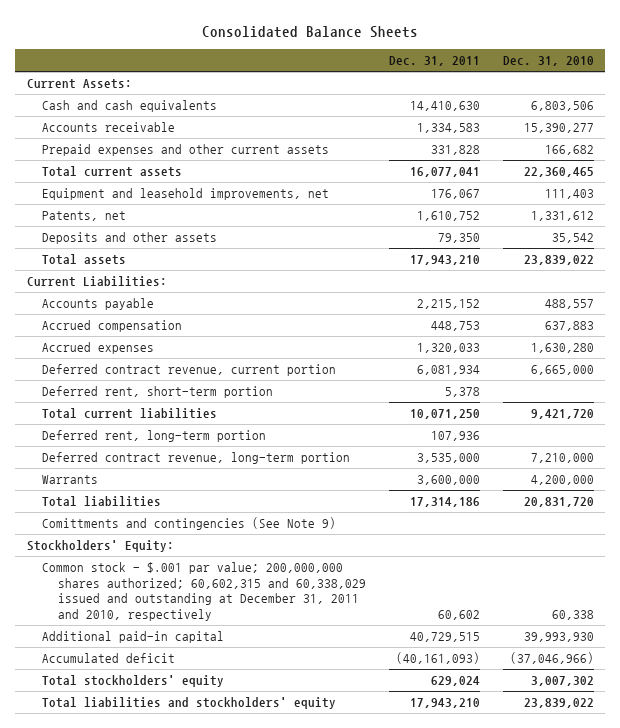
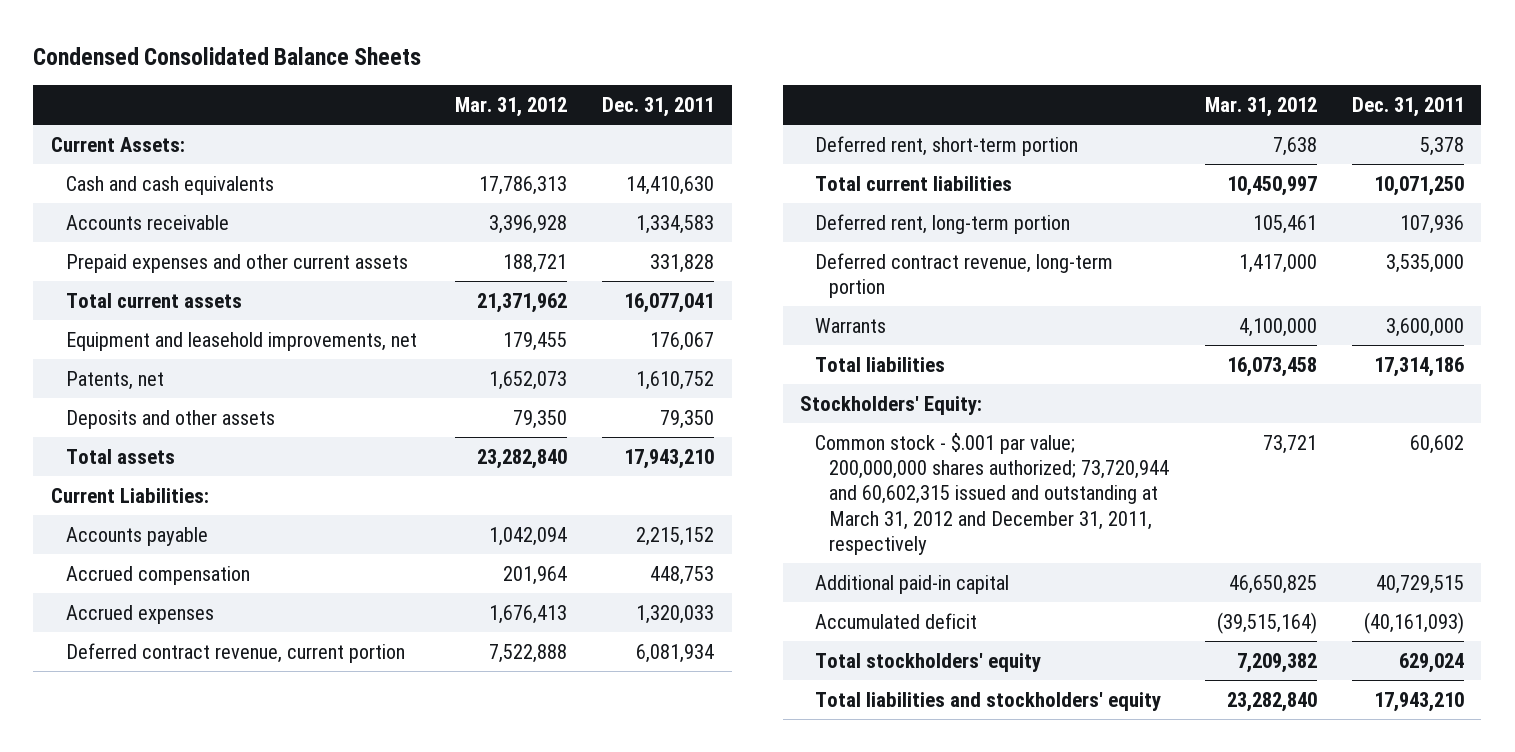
- Consolidated Balance Sheets
+ Condensed Consolidated Balance Sheets
- | Dec. 31, 2011 | Dec. 31, 2010
+ | Mar. 31, 2012 | Dec. 31, 2011
- Comittments and contingencies (See Note 9)
- Common stock - $.001 par value; 200,000,000 shares authorized; 60,602,315 and 60,338,029 issued and outstanding at December 31, 2011 and 2010, respectively | 60,602 | 60,338
+ Common stock - $.001 par value; 200,000,000 shares authorized; 73,720,944 and 60,602,315 issued and outstanding at March 31, 2012 and December 31, 2011, respectively | 73,721 | 60,602

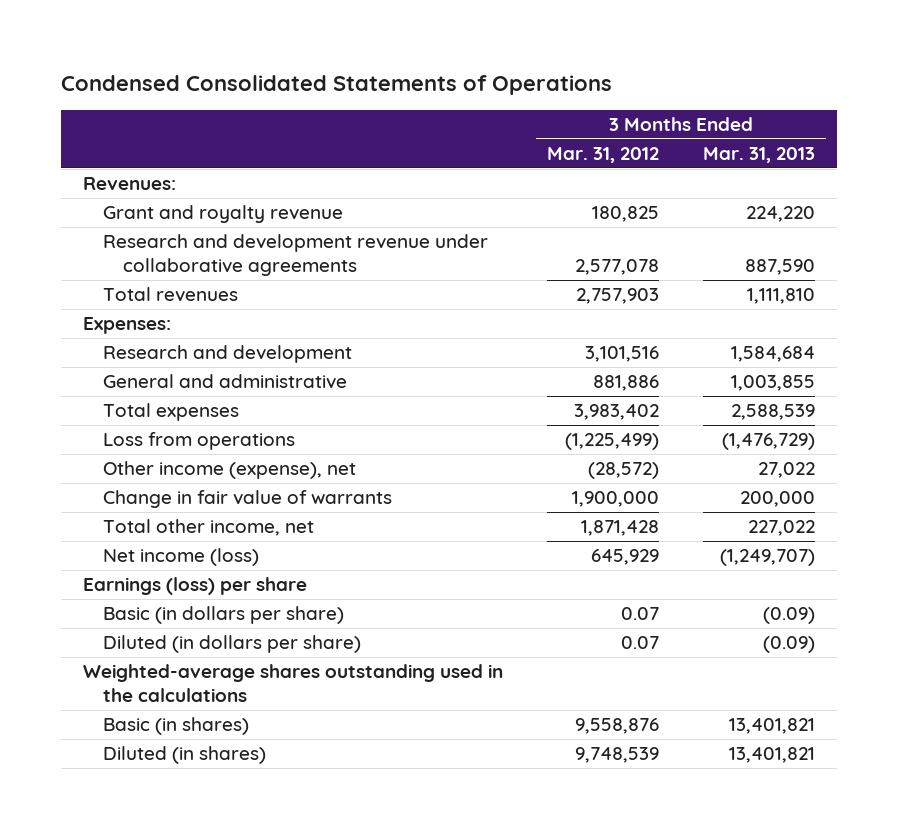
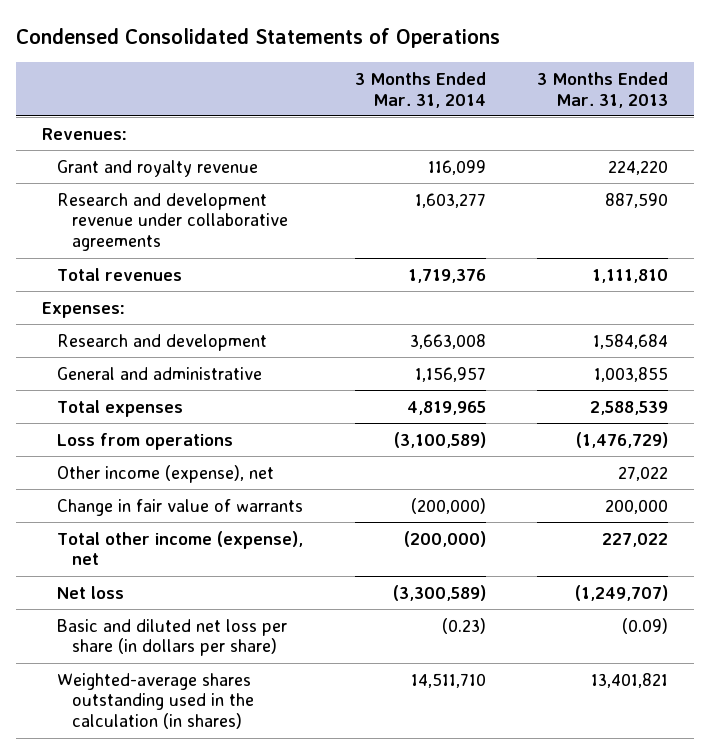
- | 3 Months Ended Mar. 31, 2012 | 3 Months Ended Mar. 31, 2013
+ | 3 Months Ended Mar. 31, 2014 | 3 Months Ended Mar. 31, 2013
- Total other income, net | 1,871,428 | 227,022
- Net income (loss) | 645,929 | (1,249,707)
- Earnings (loss) per share
- Basic (in dollars per share) | 0.07 | (0.09)
- Diluted (in dollars per share) | 0.07 | (0.09)
- Weighted-average shares outstanding used in the calculations
- Basic (in shares) | 9,558,876 | 13,401,821
- Diluted (in shares) | 9,748,539 | 13,401,821
+ Total other income (expense), net | (200,000) | 227,022
+ Net loss | (3,300,589) | (1,249,707)
+ Basic and diluted net loss per share (in dollars per share) | (0.23) | (0.09)
+ Weighted-average shares outstanding used in the calculation (in shares) | 14,511,710 | 13,401,821

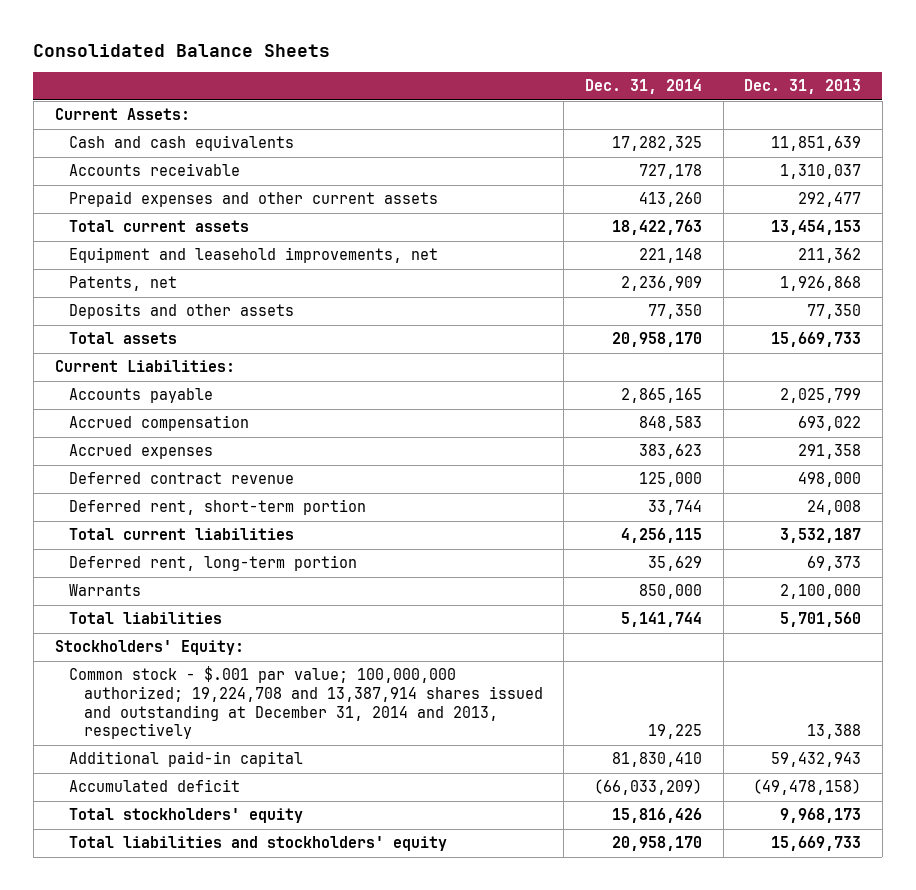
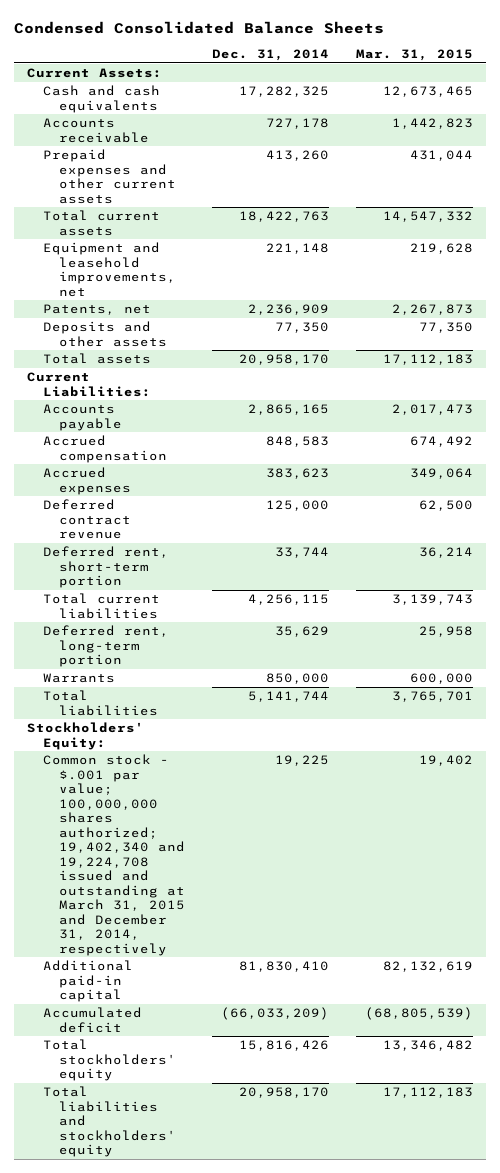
- Consolidated Balance Sheets
+ Condensed Consolidated Balance Sheets
- | Dec. 31, 2014 | Dec. 31, 2013
+ | Dec. 31, 2014 | Mar. 31, 2015
- Common stock - $.001 par value; 100,000,000 authorized; 19,224,708 and 13,387,914 shares issued and outstanding at December 31, 2014 and 2013, respectively | 19,225 | 13,388
+ Common stock - $.001 par value; 100,000,000 shares authorized; 19,402,340 and 19,224,708 issued and outstanding at March 31, 2015 and December 31, 2014, respectively | 19,225 | 19,402

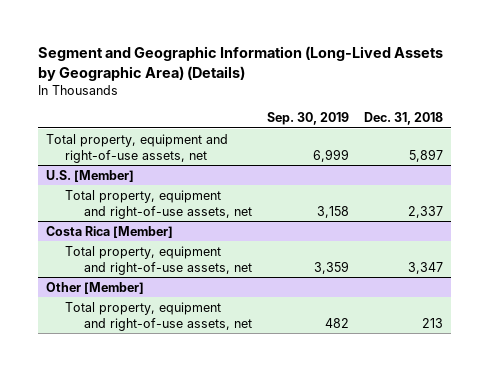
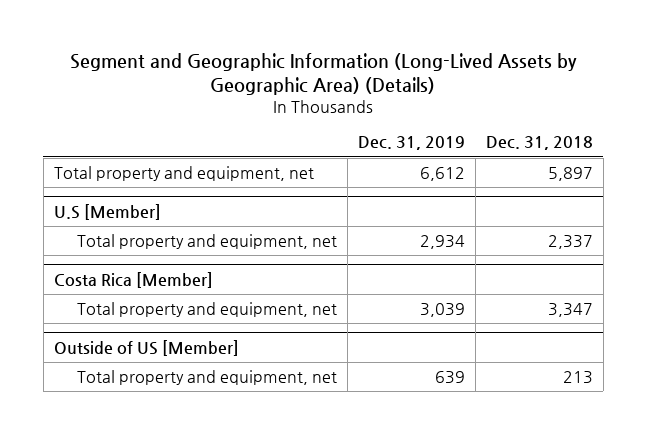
- | Sep. 30, 2019 | Dec. 31, 2018
+ | Dec. 31, 2019 | Dec. 31, 2018
- Total property, equipment and right-of-use assets, net | 6,999 | 5,897
- U.S. [Member]
- Total property, equipment and right-of-use assets, net | 3,158 | 2,337
+ Total property and equipment, net | 6,612 | 5,897
+ U.S [Member]
+ Total property and equipment, net | 2,934 | 2,337
@ Costa Rica [Member]
- Total property, equipment and right-of-use assets, net | 3,359 | 3,347
- Other [Member]
- Total property, equipment and right-of-use assets, net | 482 | 213
@ Costa Rica [Member]
+ Total property and equipment, net | 3,039 | 3,347
+ Outside of US [Member]
+ Total property and equipment, net | 639 | 213

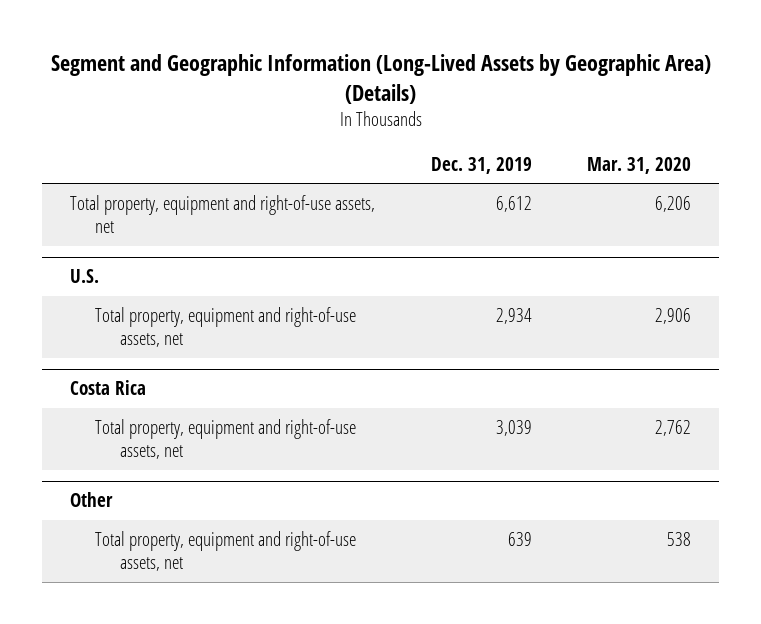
- | Dec. 31, 2019 | Dec. 31, 2018
+ | Dec. 31, 2019 | Mar. 31, 2020
- Total property and equipment, net | 6,612 | 5,897
- U.S [Member]
- Total property and equipment, net | 2,934 | 2,337
- Costa Rica [Member]
- Total property and equipment, net | 3,039 | 3,347
- Outside of US [Member]
- Total property and equipment, net | 639 | 213
+ Total property, equipment and right-of-use assets, net | 6,612 | 6,206
+ U.S.
+ Total property, equipment and right-of-use assets, net | 2,934 | 2,906
+ Costa Rica
+ Total property, equipment and right-of-use assets, net | 3,039 | 2,762
+ Other
+ Total property, equipment and right-of-use assets, net | 639 | 538

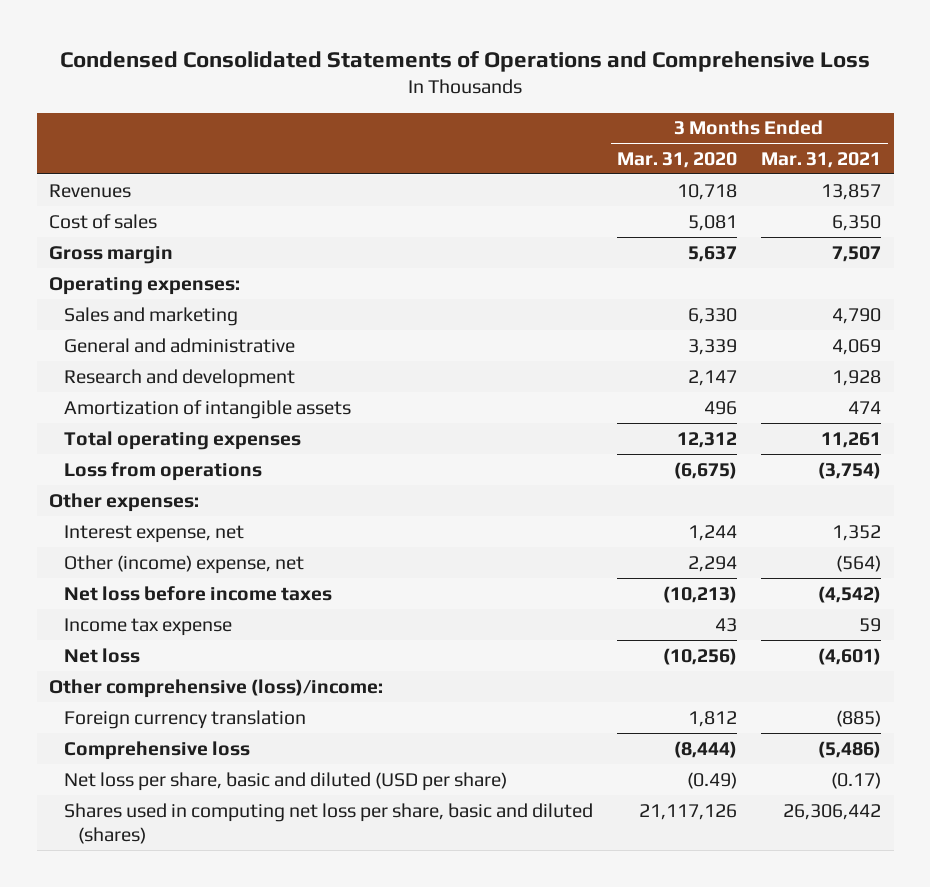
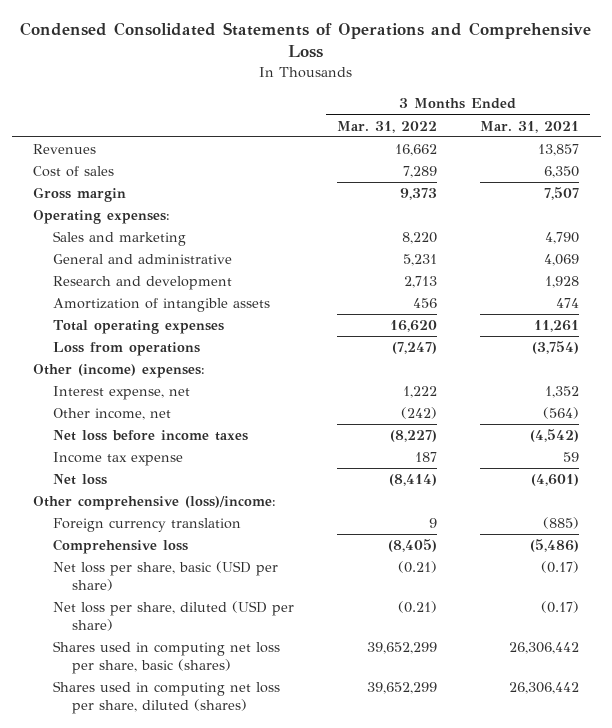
- | 3 Months Ended Mar. 31, 2020 | 3 Months Ended Mar. 31, 2021
+ | 3 Months Ended Mar. 31, 2022 | 3 Months Ended Mar. 31, 2021
- Other expenses:
+ Other (income) expenses:
- Other (income) expense, net | 2,294 | (564)
+ Other income, net | (242) | (564)
- Net loss per share, basic and diluted (USD per share) | (0.49) | (0.17)
- Shares used in computing net loss per share, basic and diluted (shares) | 21,117,126 | 26,306,442
+ Net loss per share, basic (USD per share) | (0.21) | (0.17)
+ Net loss per share, diluted (USD per share) | (0.21) | (0.17)
+ Shares used in computing net loss per share, basic (shares) | 39,652,299 | 26,306,442
+ Shares used in computing net loss per share, diluted (shares) | 39,652,299 | 26,306,442

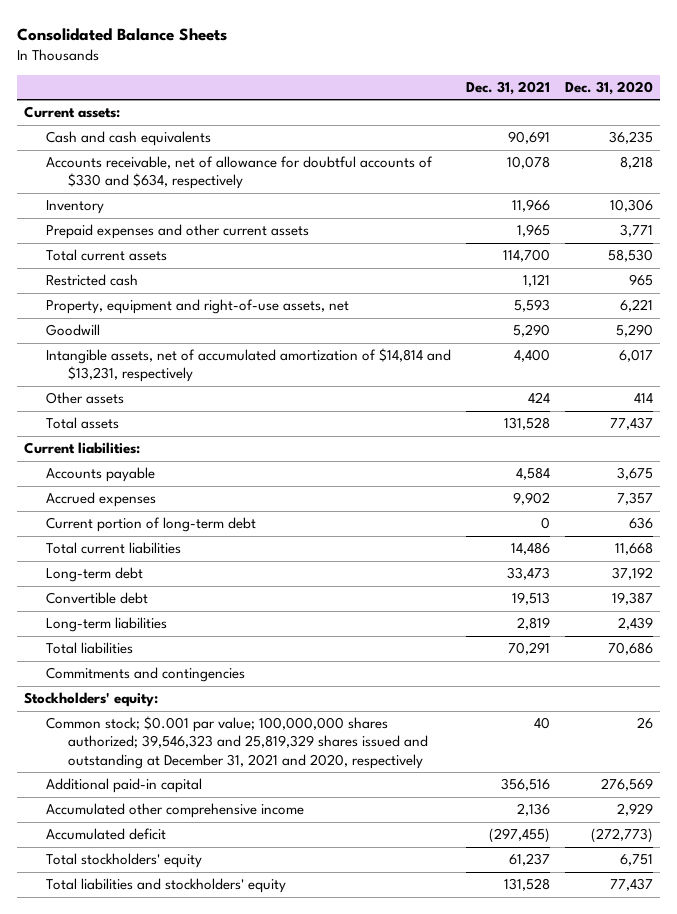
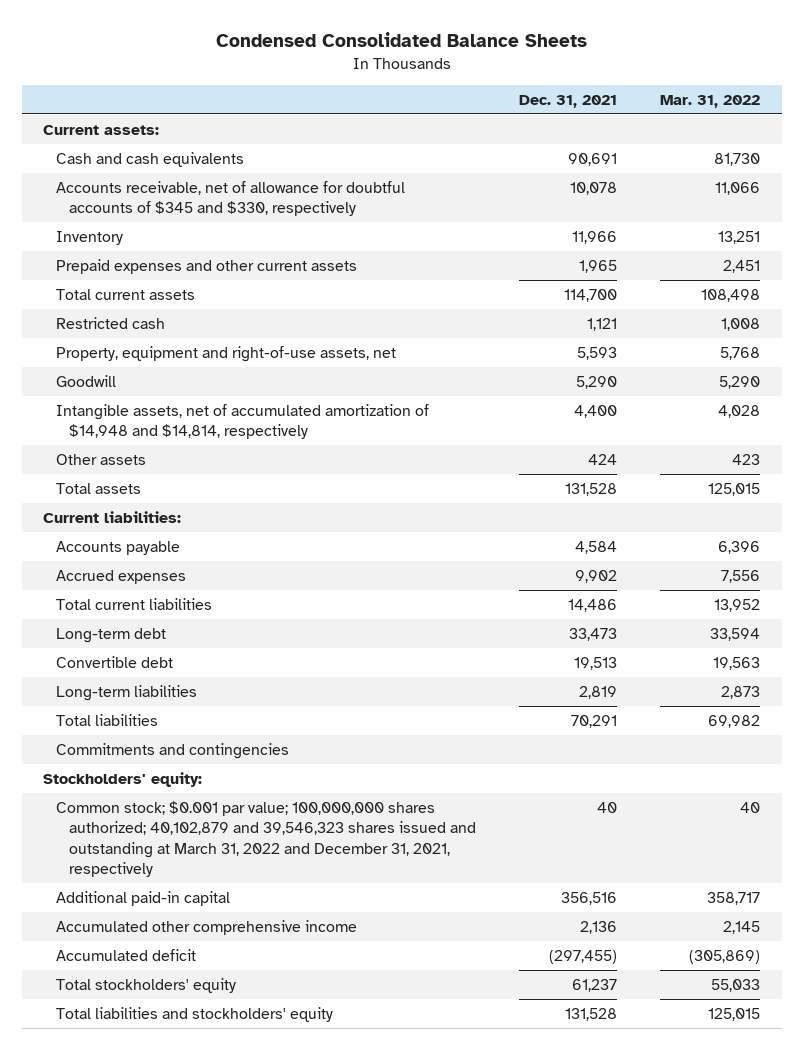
- Consolidated Balance Sheets
+ Condensed Consolidated Balance Sheets
- | Dec. 31, 2021 | Dec. 31, 2020
+ | Dec. 31, 2021 | Mar. 31, 2022
- Accounts receivable, net of allowance for doubtful accounts of $330 and $634, respectively | 10,078 | 8,218
+ Accounts receivable, net of allowance for doubtful accounts of $345 and $330, respectively | 10,078 | 11,066
- Intangible assets, net of accumulated amortization of $14,814 and $13,231, respectively | 4,400 | 6,017
+ Intangible assets, net of accumulated amortization of $14,948 and $14,814, respectively | 4,400 | 4,028
- Current portion of long-term debt | 0 | 636
- Common stock; $0.001 par value; 100,000,000 shares authorized; 39,546,323 and 25,819,329 shares issued and outstanding at December 31, 2021 and 2020, respectively | 40 | 26
+ Common stock; $0.001 par value; 100,000,000 shares authorized; 40,102,879 and 39,546,323 shares issued and outstanding at March 31, 2022 and December 31, 2021, respectively | 40 | 40

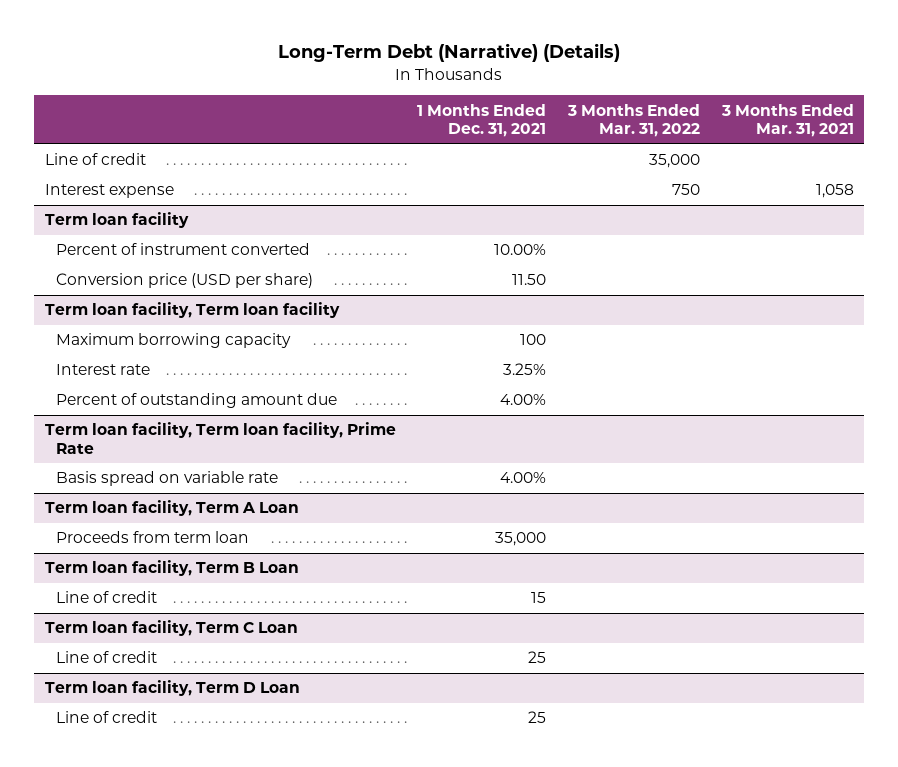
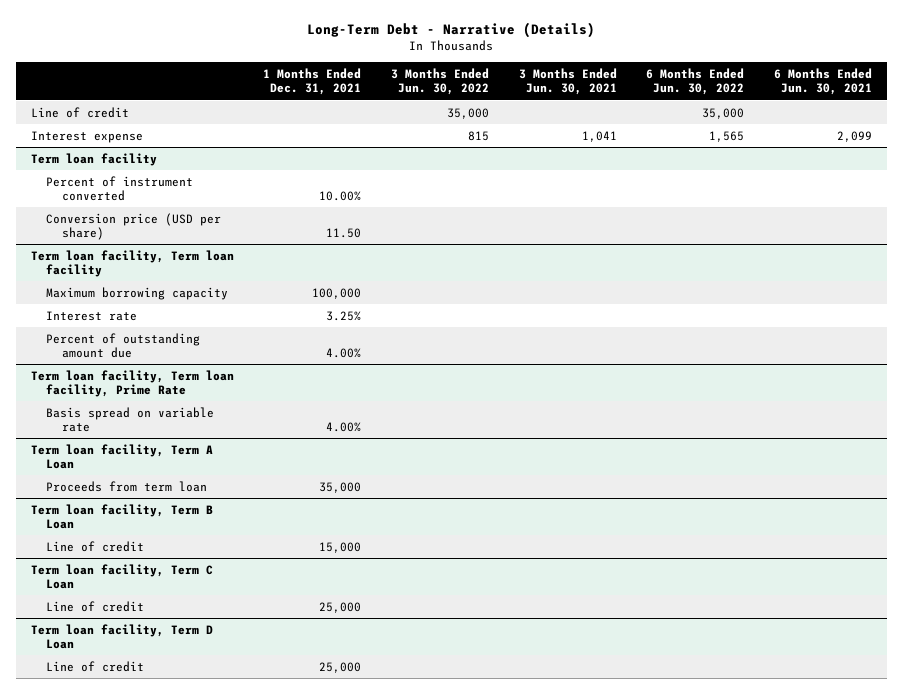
- Long-Term Debt (Narrative) (Details)
+ Long-Term Debt - Narrative (Details)
- | 1 Months Ended Dec. 31, 2021 | 3 Months Ended Mar. 31, 2022 | 3 Months Ended Mar. 31, 2021
+ | 1 Months Ended Dec. 31, 2021 | 3 Months Ended Jun. 30, 2022 | 3 Months Ended Jun. 30, 2021 | 6 Months Ended Jun. 30, 2022 | 6 Months Ended Jun. 30, 2021
@ Term loan facility, Term loan facility
- Maximum borrowing capacity | 100 | |
+ Maximum borrowing capacity | 100,000 | | | |
@ Term loan facility, Term B Loan
- Line of credit | 15 | |
+ Line of credit | 15,000 | | | |
@ Term loan facility, Term C Loan
- Line of credit | 25 | |
+ Line of credit | 25,000 | | | |
@ Term loan facility, Term D Loan
- Line of credit | 25 | |
+ Line of credit | 25,000 | | | |

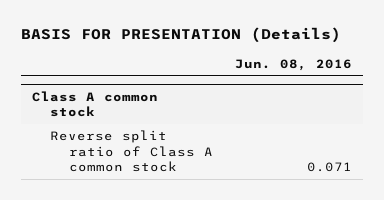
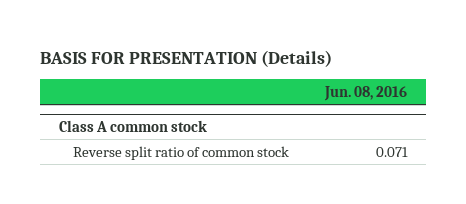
@ Class A common stock
- Reverse split ratio of Class A common stock | 0.071
+ Reverse split ratio of common stock | 0.071

